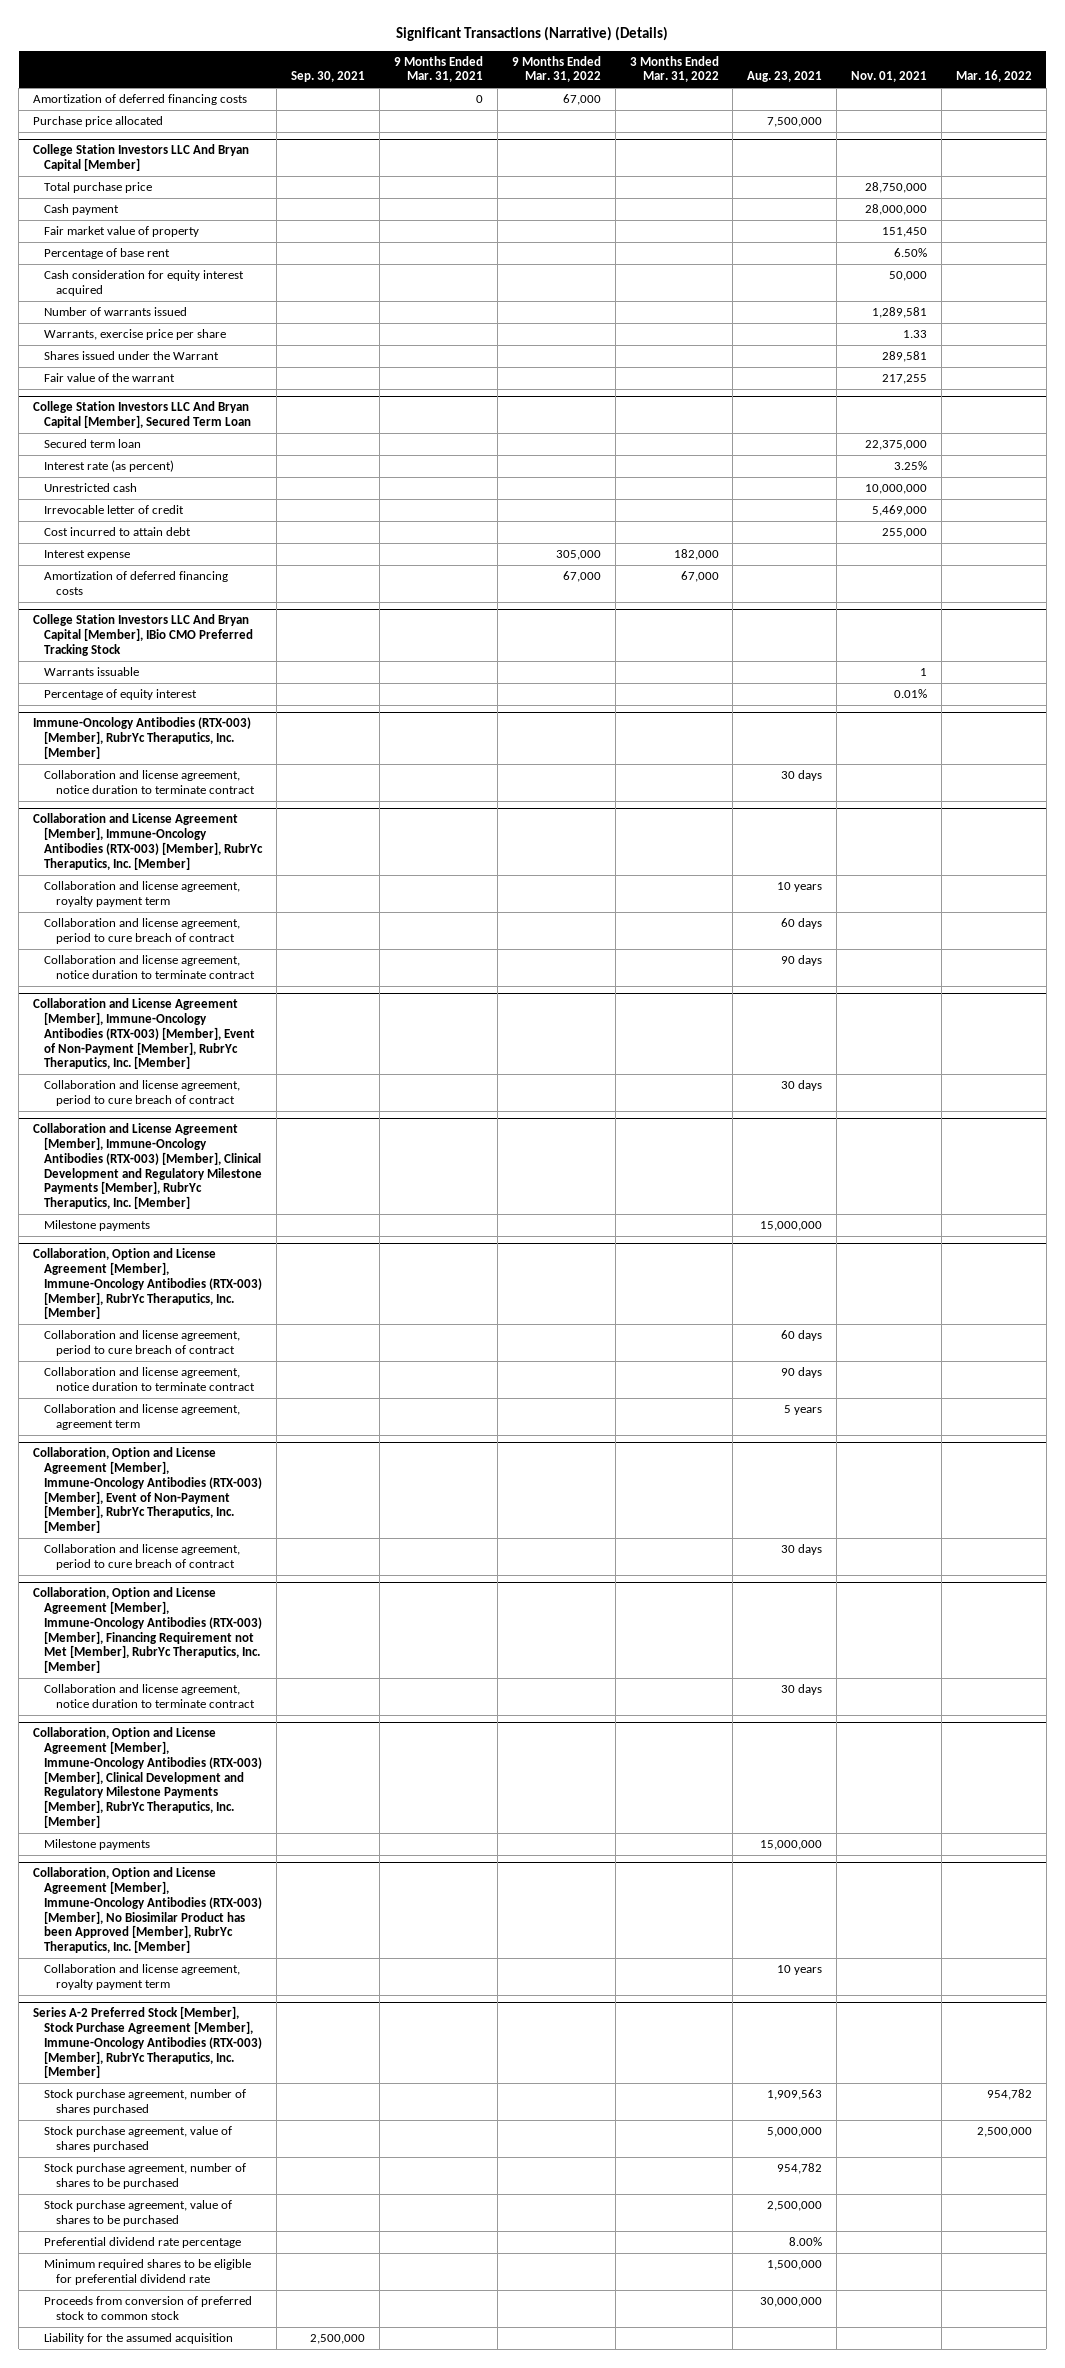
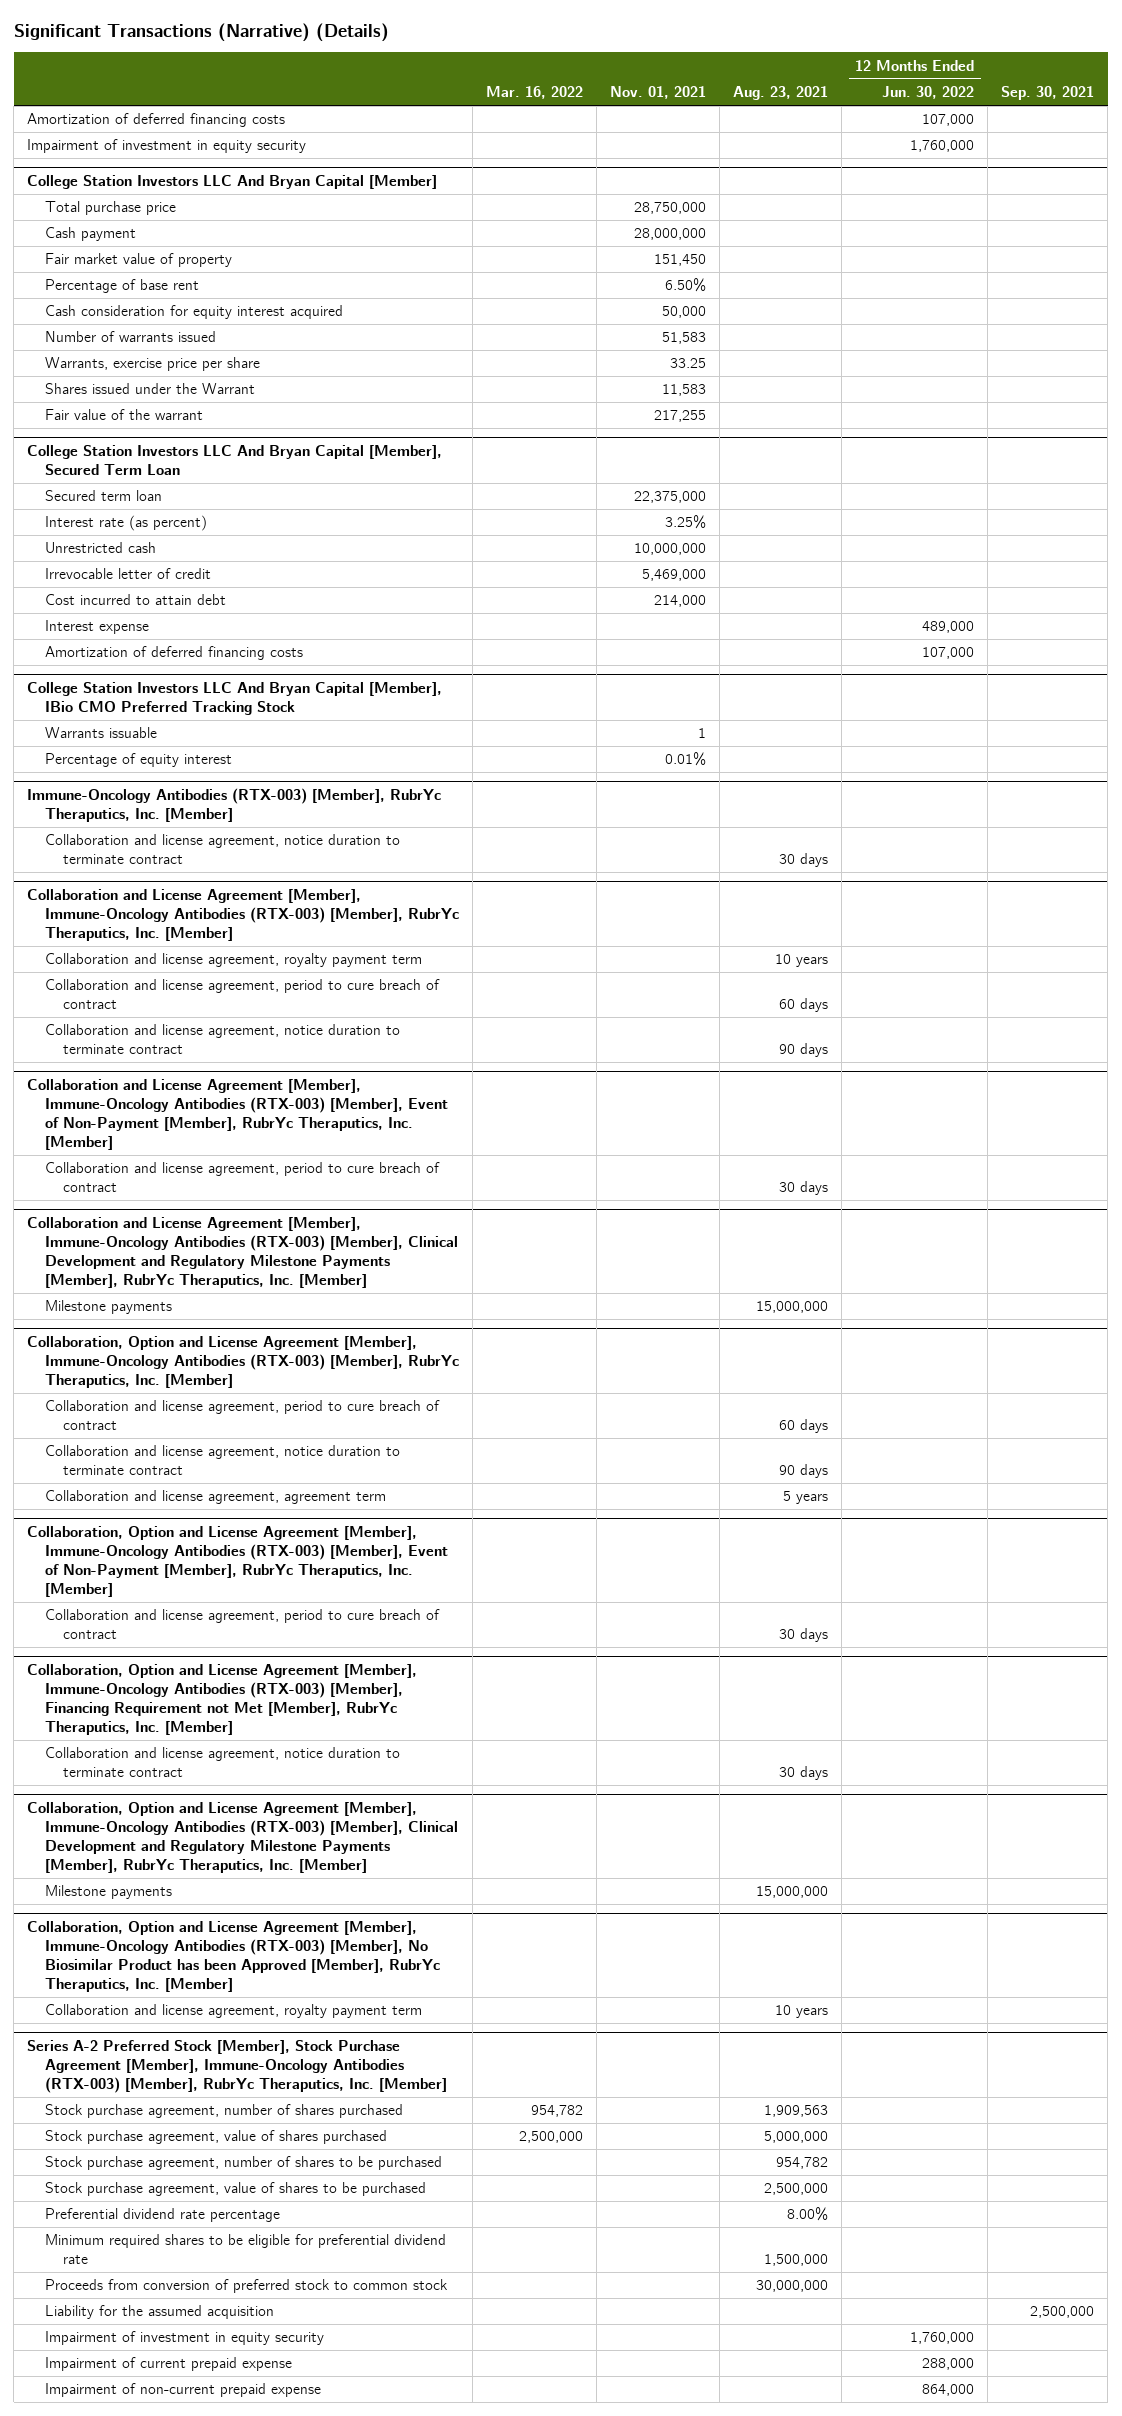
- | Sep. 30, 2021 | 9 Months Ended Mar. 31, 2021 | 9 Months Ended Mar. 31, 2022 | 3 Months Ended Mar. 31, 2022 | Aug. 23, 2021 | Nov. 01, 2021 | Mar. 16, 2022
+ | Mar. 16, 2022 | Nov. 01, 2021 | Aug. 23, 2021 | 12 Months Ended Jun. 30, 2022 | Sep. 30, 2021
- Purchase price allocated | | | | | 7,500,000 | |
+ Impairment of investment in equity security | | | | 1,760,000 |
@ College Station Investors LLC And Bryan Capital [Member]
- Number of warrants issued | | | | | | 1,289,581 |
- Warrants, exercise price per share | | | | | | 1.33 |
- Shares issued under the Warrant | | | | | | 289,581 |
+ Number of warrants issued | | 51,583 | | |
+ Warrants, exercise price per share | | 33.25 | | |
+ Shares issued under the Warrant | | 11,583 | | |
@ College Station Investors LLC And Bryan Capital [Member], Secured Term Loan
- Cost incurred to attain debt | | | | | | 255,000 |
+ Cost incurred to attain debt | | 214,000 | | |
@ Series A-2 Preferred Stock [Member], Stock Purchase Agreement [Member], Immune-Oncology Antibodies (RTX-003) [Member], RubrYc Theraputics, Inc. [Member]
+ Impairment of investment in equity security | | | | 1,760,000 |
+ Impairment of current prepaid expense | | | | 288,000 |
+ Impairment of non-current prepaid expense | | | | 864,000 |

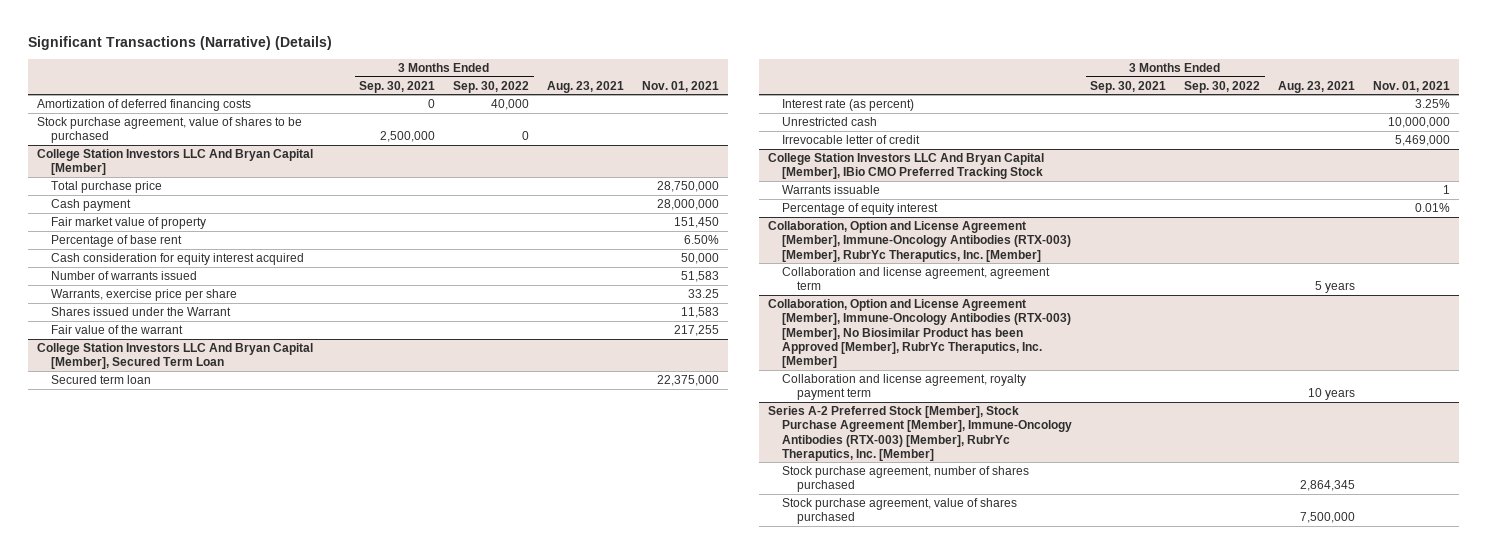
- | Mar. 16, 2022 | Nov. 01, 2021 | Aug. 23, 2021 | 12 Months Ended Jun. 30, 2022 | Sep. 30, 2021
+ | 3 Months Ended Sep. 30, 2021 | 3 Months Ended Sep. 30, 2022 | Aug. 23, 2021 | Nov. 01, 2021
- Impairment of investment in equity security | | | | 1,760,000 |
+ Stock purchase agreement, value of shares to be purchased | 2,500,000 | 0 | |
@ College Station Investors LLC And Bryan Capital [Member], Secured Term Loan
- Cost incurred to attain debt | | 214,000 | | |
- Interest expense | | | | 489,000 |
- Amortization of deferred financing costs | | | | 107,000 |
- Immune-Oncology Antibodies (RTX-003) [Member], RubrYc Theraputics, Inc. [Member]
- Collaboration and license agreement, notice duration to terminate contract | | | 30 days | |
- Collaboration and License Agreement [Member], Immune-Oncology Antibodies (RTX-003) [Member], RubrYc Theraputics, Inc. [Member]
- Collaboration and license agreement, royalty payment term | | | 10 years | |
- Collaboration and license agreement, period to cure breach of contract | | | 60 days | |
- Collaboration and license agreement, notice duration to terminate contract | | | 90 days | |
- Collaboration and License Agreement [Member], Immune-Oncology Antibodies (RTX-003) [Member], Event of Non-Payment [Member], RubrYc Theraputics, Inc. [Member]
- Collaboration and license agreement, period to cure breach of contract | | | 30 days | |
- Collaboration and License Agreement [Member], Immune-Oncology Antibodies (RTX-003) [Member], Clinical Development and Regulatory Milestone Payments [Member], RubrYc Theraputics, Inc. [Member]
- Milestone payments | | | 15,000,000 | |
@ Collaboration, Option and License Agreement [Member], Immune-Oncology Antibodies (RTX-003) [Member], RubrYc Theraputics, Inc. [Member]
- Collaboration and license agreement, period to cure breach of contract | | | 60 days | |
- Collaboration and license agreement, notice duration to terminate contract | | | 90 days | |
- Collaboration, Option and License Agreement [Member], Immune-Oncology Antibodies (RTX-003) [Member], Event of Non-Payment [Member], RubrYc Theraputics, Inc. [Member]
- Collaboration and license agreement, period to cure breach of contract | | | 30 days | |
- Collaboration, Option and License Agreement [Member], Immune-Oncology Antibodies (RTX-003) [Member], Financing Requirement not Met [Member], RubrYc Theraputics, Inc. [Member]
- Collaboration and license agreement, notice duration to terminate contract | | | 30 days | |
- Collaboration, Option and License Agreement [Member], Immune-Oncology Antibodies (RTX-003) [Member], Clinical Development and Regulatory Milestone Payments [Member], RubrYc Theraputics, Inc. [Member]
- Milestone payments | | | 15,000,000 | |
@ Series A-2 Preferred Stock [Member], Stock Purchase Agreement [Member], Immune-Oncology Antibodies (RTX-003) [Member], RubrYc Theraputics, Inc. [Member]
- Stock purchase agreement, number of shares purchased | 954,782 | | 1,909,563 | |
- Stock purchase agreement, value of shares purchased | 2,500,000 | | 5,000,000 | |
- Stock purchase agreement, number of shares to be purchased | | | 954,782 | |
- Stock purchase agreement, value of shares to be purchased | | | 2,500,000 | |
- Preferential dividend rate percentage | | | 8.00% | |
- Minimum required shares to be eligible for preferential dividend rate | | | 1,500,000 | |
- Proceeds from conversion of preferred stock to common stock | | | 30,000,000 | |
- Liability for the assumed acquisition | | | | | 2,500,000
- Impairment of investment in equity security | | | | 1,760,000 |
- Impairment of current prepaid expense | | | | 288,000 |
- Impairment of non-current prepaid expense | | | | 864,000 |
+ Stock purchase agreement, number of shares purchased | | | 2,864,345 |
+ Stock purchase agreement, value of shares purchased | | | 7,500,000 |

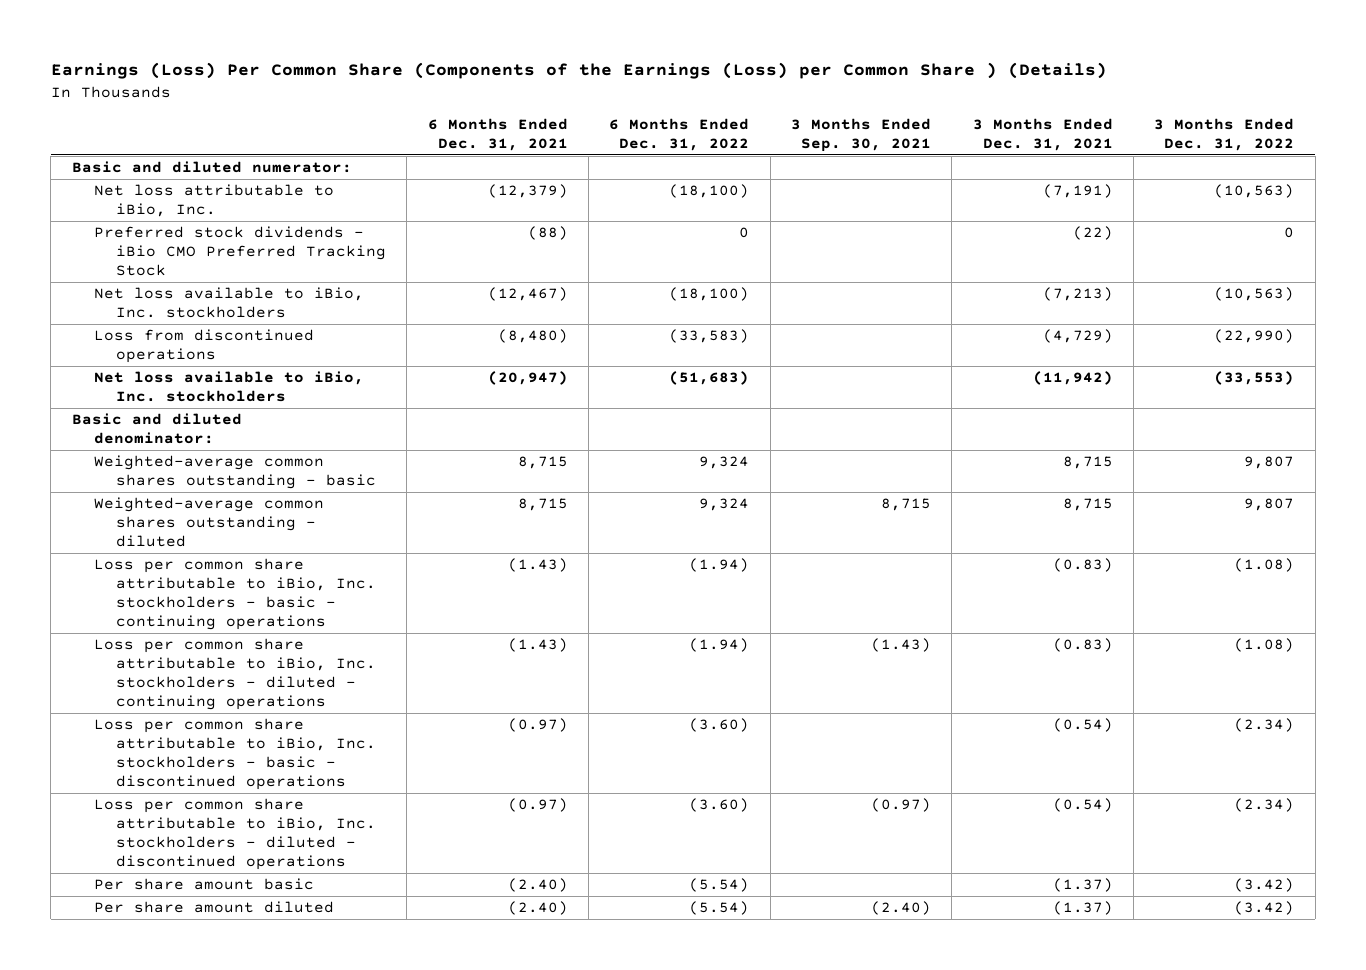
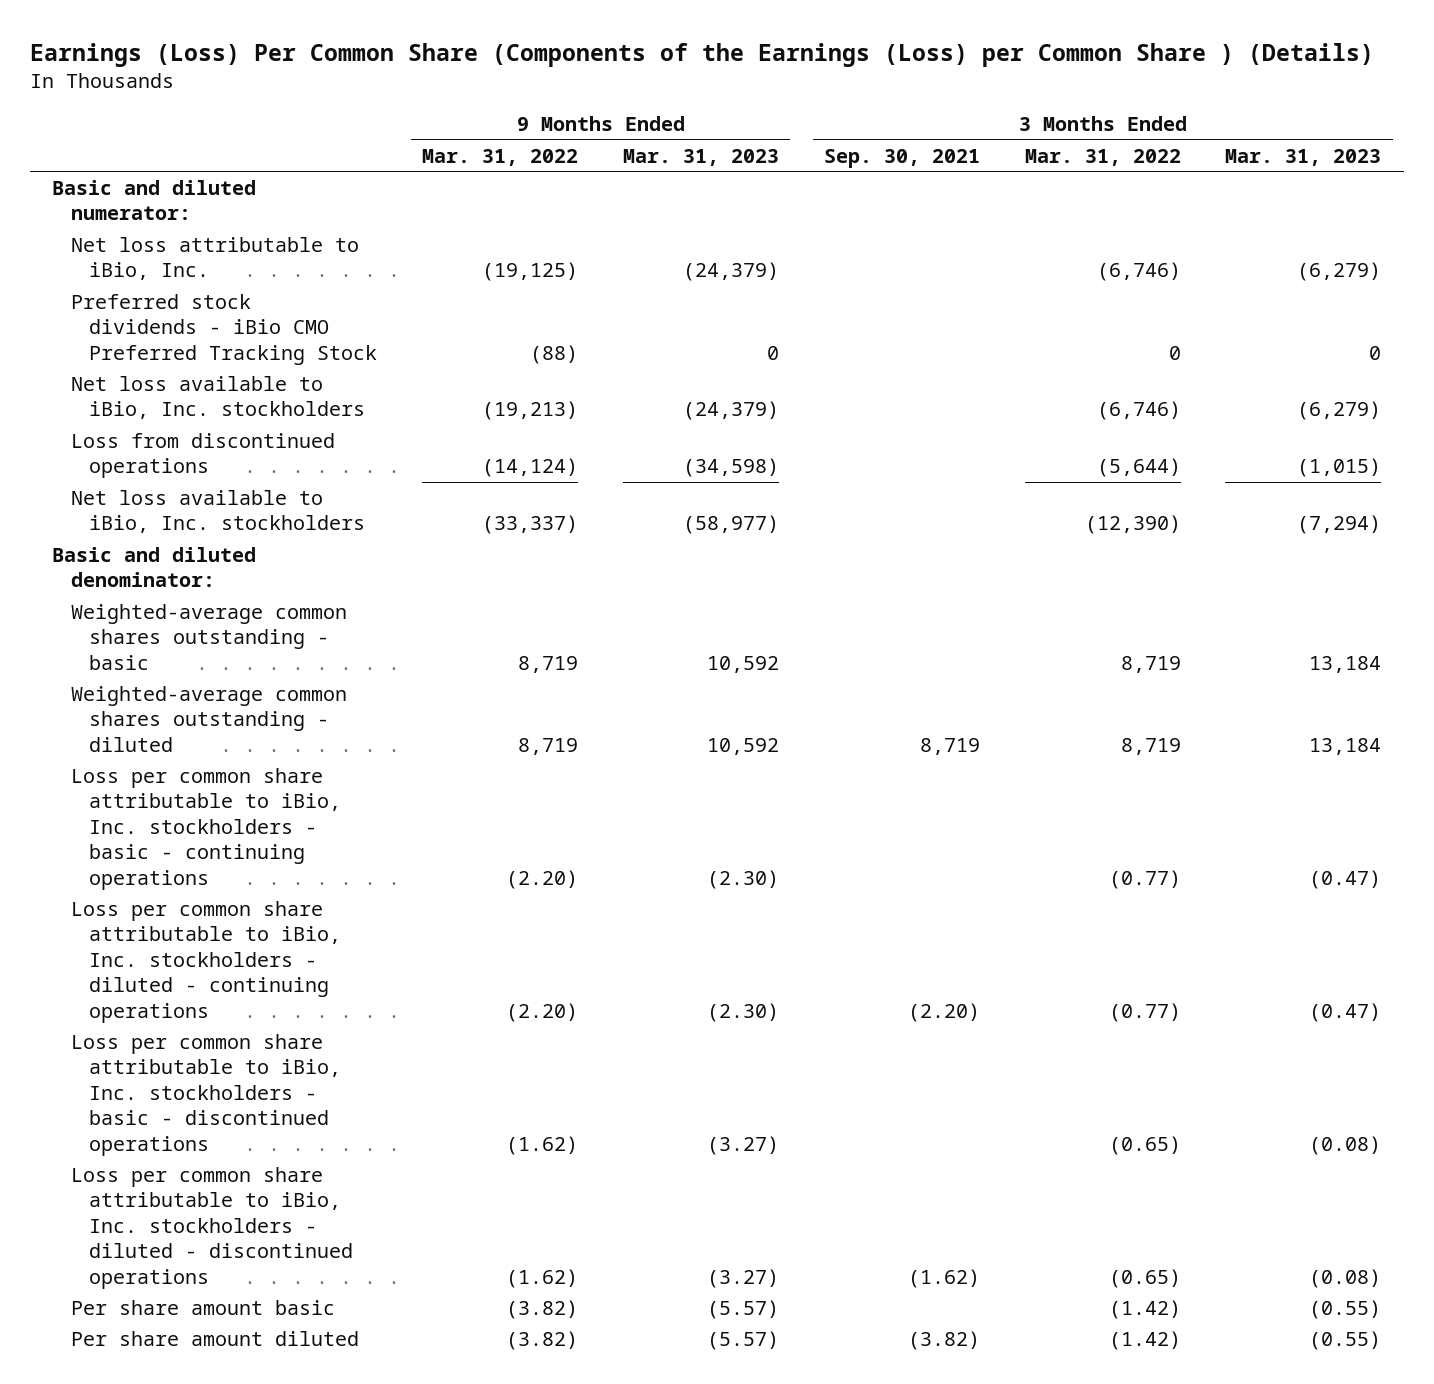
- | 6 Months Ended Dec. 31, 2021 | 6 Months Ended Dec. 31, 2022 | 3 Months Ended Sep. 30, 2021 | 3 Months Ended Dec. 31, 2021 | 3 Months Ended Dec. 31, 2022
+ | 9 Months Ended Mar. 31, 2022 | 9 Months Ended Mar. 31, 2023 | 3 Months Ended Sep. 30, 2021 | 3 Months Ended Mar. 31, 2022 | 3 Months Ended Mar. 31, 2023
- Weighted-average common shares outstanding - diluted | 8,715 | 9,324 | 8,715 | 8,715 | 9,807
+ Weighted-average common shares outstanding - diluted | 8,719 | 10,592 | 8,719 | 8,719 | 13,184
- Loss per common share attributable to iBio, Inc. stockholders - diluted - continuing operations | (1.43) | (1.94) | (1.43) | (0.83) | (1.08)
+ Loss per common share attributable to iBio, Inc. stockholders - diluted - continuing operations | (2.20) | (2.30) | (2.20) | (0.77) | (0.47)
- Loss per common share attributable to iBio, Inc. stockholders - diluted - discontinued operations | (0.97) | (3.60) | (0.97) | (0.54) | (2.34)
+ Loss per common share attributable to iBio, Inc. stockholders - diluted - discontinued operations | (1.62) | (3.27) | (1.62) | (0.65) | (0.08)
- Per share amount diluted | (2.40) | (5.54) | (2.40) | (1.37) | (3.42)
+ Per share amount diluted | (3.82) | (5.57) | (3.82) | (1.42) | (0.55)

